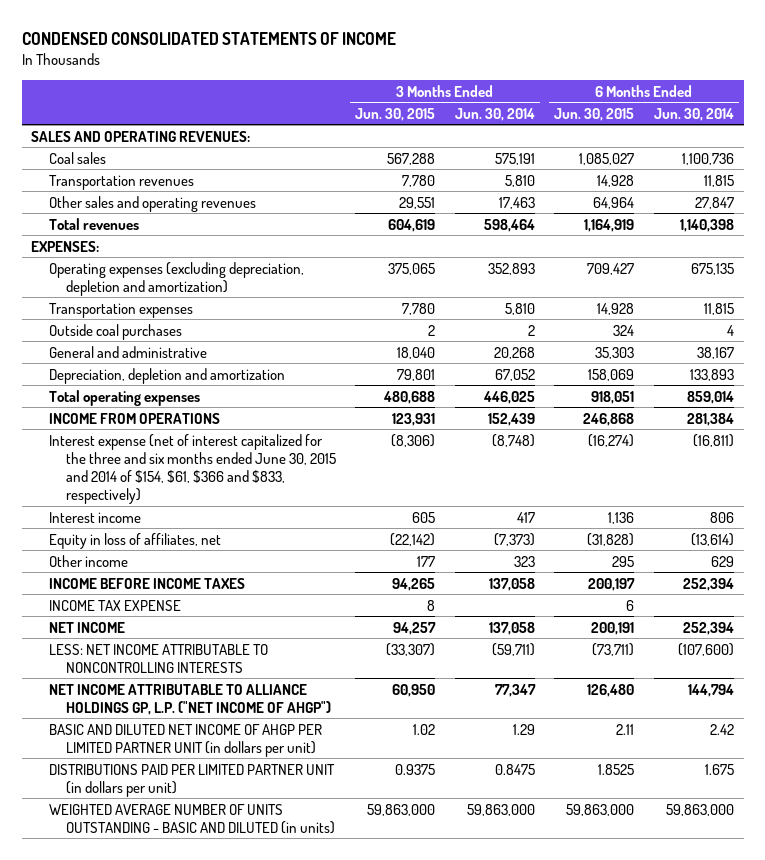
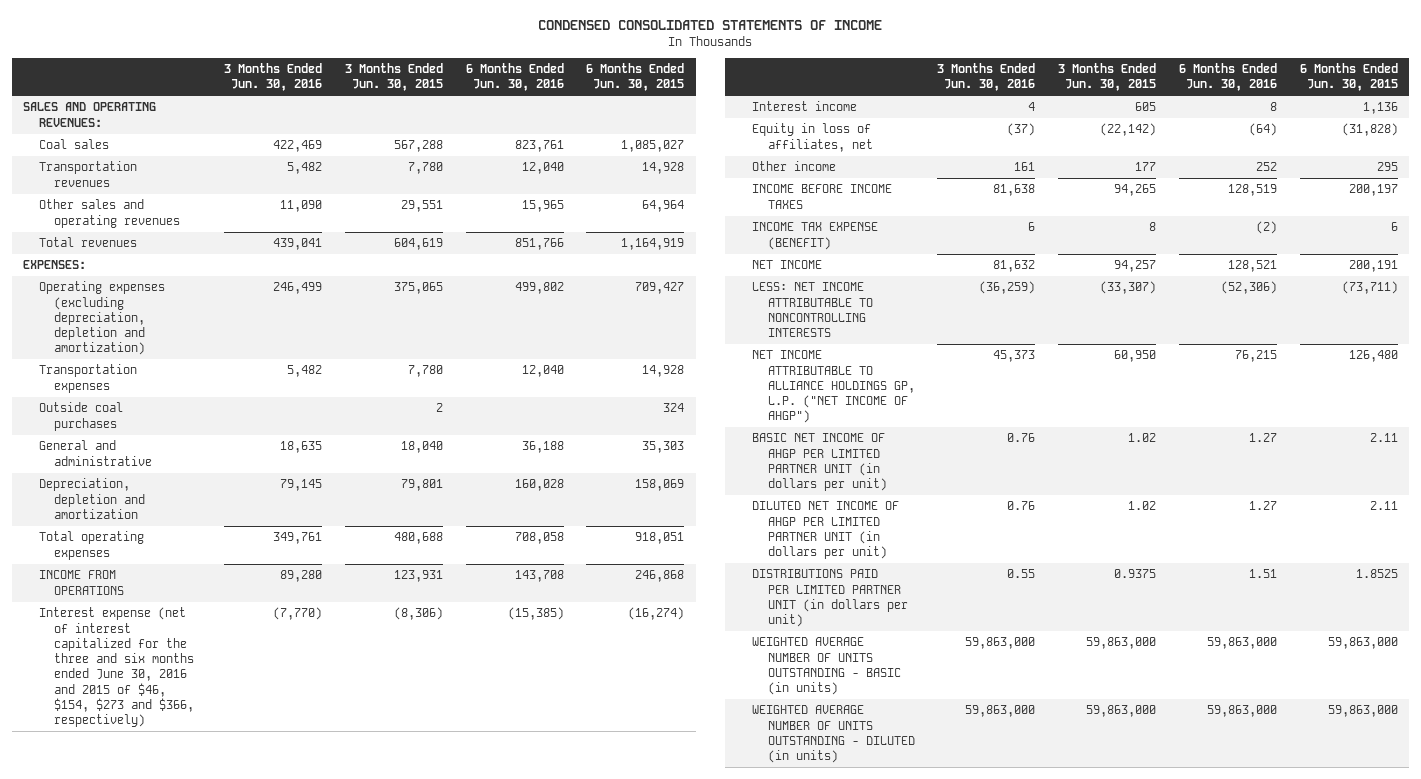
- | 3 Months Ended Jun. 30, 2015 | 3 Months Ended Jun. 30, 2014 | 6 Months Ended Jun. 30, 2015 | 6 Months Ended Jun. 30, 2014
+ | 3 Months Ended Jun. 30, 2016 | 3 Months Ended Jun. 30, 2015 | 6 Months Ended Jun. 30, 2016 | 6 Months Ended Jun. 30, 2015
- Interest expense (net of interest capitalized for the three and six months ended June 30, 2015 and 2014 of $154, $61, $366 and $833, respectively) | (8,306) | (8,748) | (16,274) | (16,811)
+ Interest expense (net of interest capitalized for the three and six months ended June 30, 2016 and 2015 of $46, $154, $273 and $366, respectively) | (7,770) | (8,306) | (15,385) | (16,274)
- INCOME TAX EXPENSE | 8 | | 6 |
+ INCOME TAX EXPENSE (BENEFIT) | 6 | 8 | (2) | 6
- BASIC AND DILUTED NET INCOME OF AHGP PER LIMITED PARTNER UNIT (in dollars per unit) | 1.02 | 1.29 | 2.11 | 2.42
+ BASIC NET INCOME OF AHGP PER LIMITED PARTNER UNIT (in dollars per unit) | 0.76 | 1.02 | 1.27 | 2.11
+ DILUTED NET INCOME OF AHGP PER LIMITED PARTNER UNIT (in dollars per unit) | 0.76 | 1.02 | 1.27 | 2.11
- WEIGHTED AVERAGE NUMBER OF UNITS OUTSTANDING - BASIC AND DILUTED (in units) | 59,863,000 | 59,863,000 | 59,863,000 | 59,863,000
+ WEIGHTED AVERAGE NUMBER OF UNITS OUTSTANDING - BASIC (in units) | 59,863,000 | 59,863,000 | 59,863,000 | 59,863,000
+ WEIGHTED AVERAGE NUMBER OF UNITS OUTSTANDING - DILUTED (in units) | 59,863,000 | 59,863,000 | 59,863,000 | 59,863,000

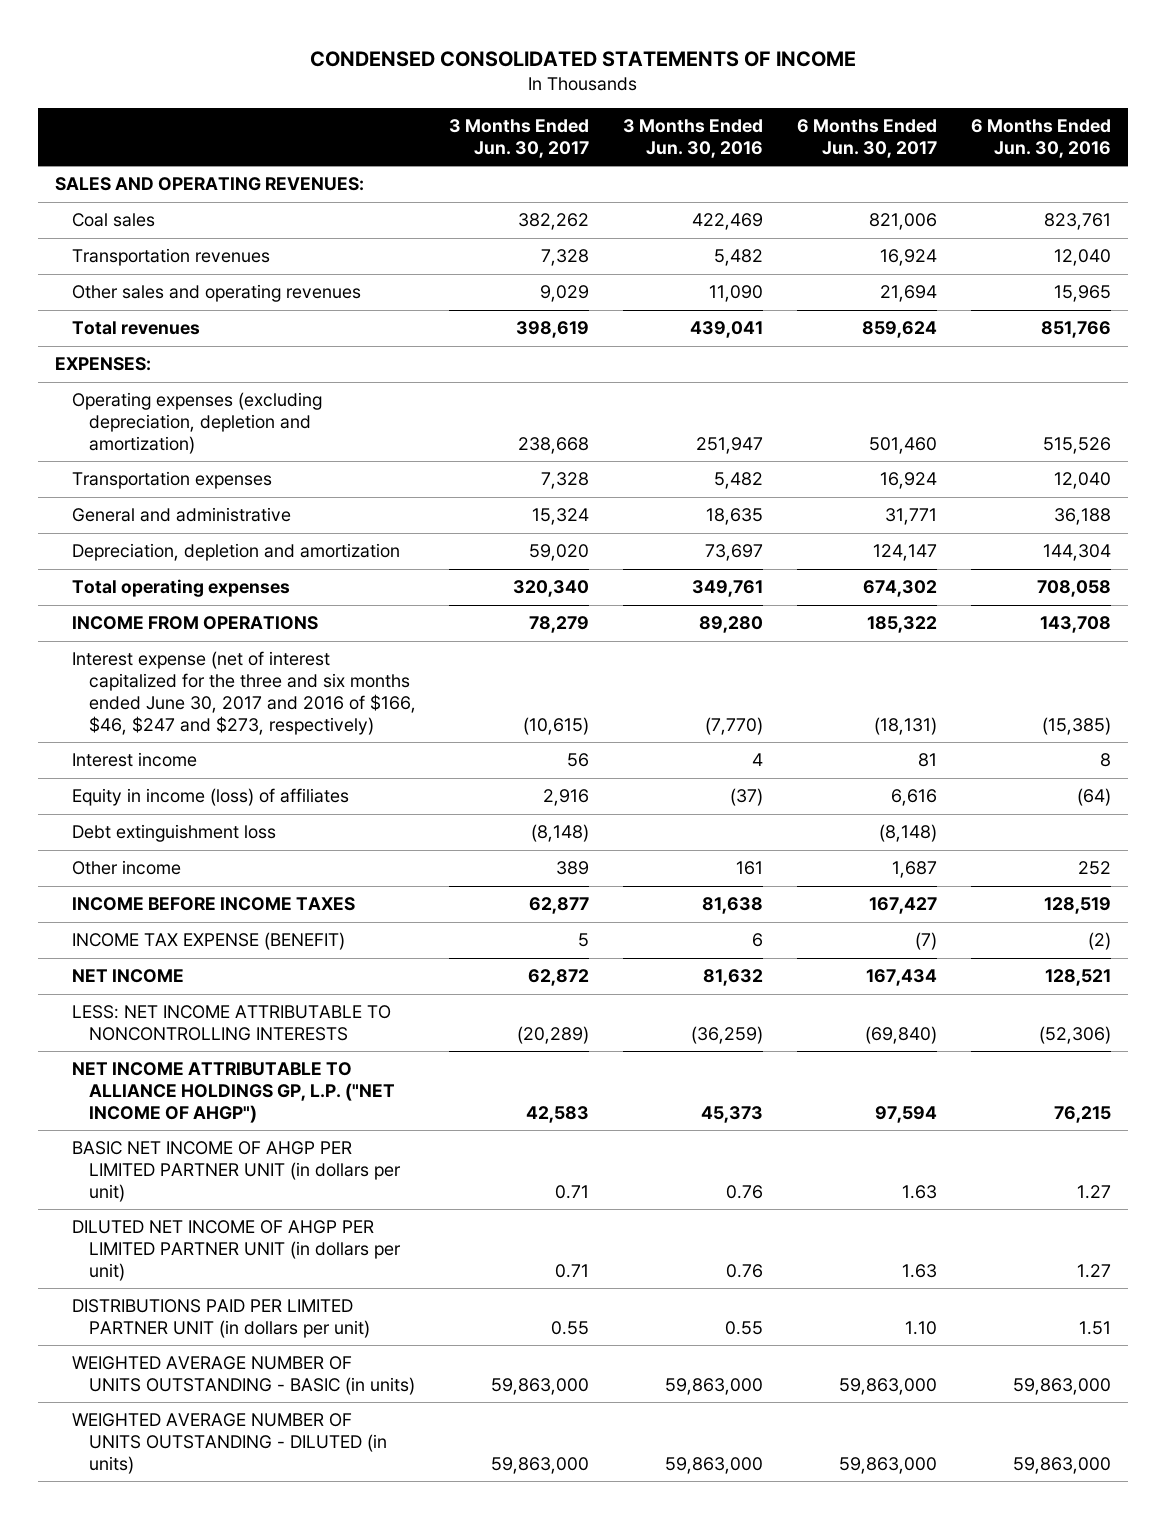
- | 3 Months Ended Jun. 30, 2016 | 3 Months Ended Jun. 30, 2015 | 6 Months Ended Jun. 30, 2016 | 6 Months Ended Jun. 30, 2015
+ | 3 Months Ended Jun. 30, 2017 | 3 Months Ended Jun. 30, 2016 | 6 Months Ended Jun. 30, 2017 | 6 Months Ended Jun. 30, 2016
- Operating expenses (excluding depreciation, depletion and amortization) | 246,499 | 375,065 | 499,802 | 709,427
+ Operating expenses (excluding depreciation, depletion and amortization) | 238,668 | 251,947 | 501,460 | 515,526
- Outside coal purchases | | 2 | | 324
- Depreciation, depletion and amortization | 79,145 | 79,801 | 160,028 | 158,069
+ Depreciation, depletion and amortization | 59,020 | 73,697 | 124,147 | 144,304
- Interest expense (net of interest capitalized for the three and six months ended June 30, 2016 and 2015 of $46, $154, $273 and $366, respectively) | (7,770) | (8,306) | (15,385) | (16,274)
+ Interest expense (net of interest capitalized for the three and six months ended June 30, 2017 and 2016 of $166, $46, $247 and $273, respectively) | (10,615) | (7,770) | (18,131) | (15,385)
- Equity in loss of affiliates, net | (37) | (22,142) | (64) | (31,828)
+ Equity in income (loss) of affiliates | 2,916 | (37) | 6,616 | (64)
+ Debt extinguishment loss | (8,148) | | (8,148) |

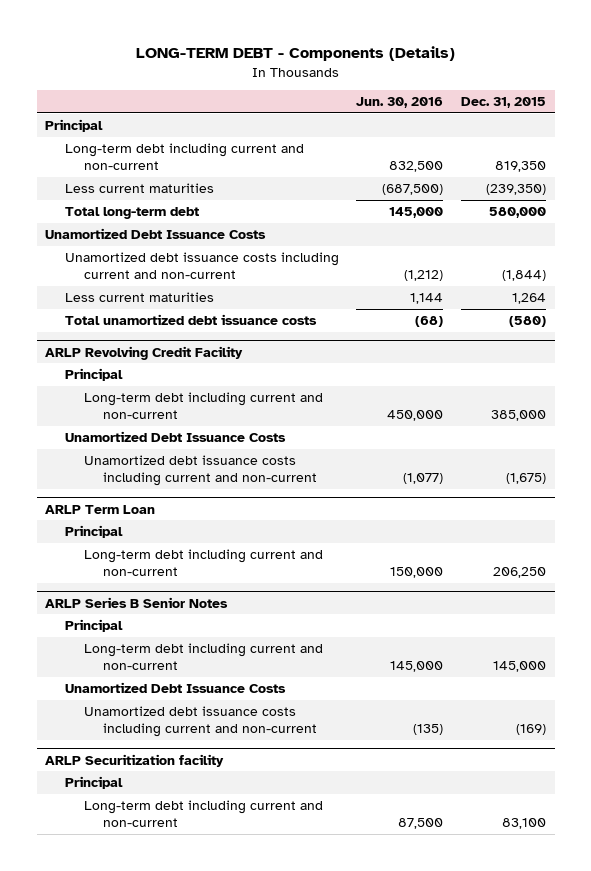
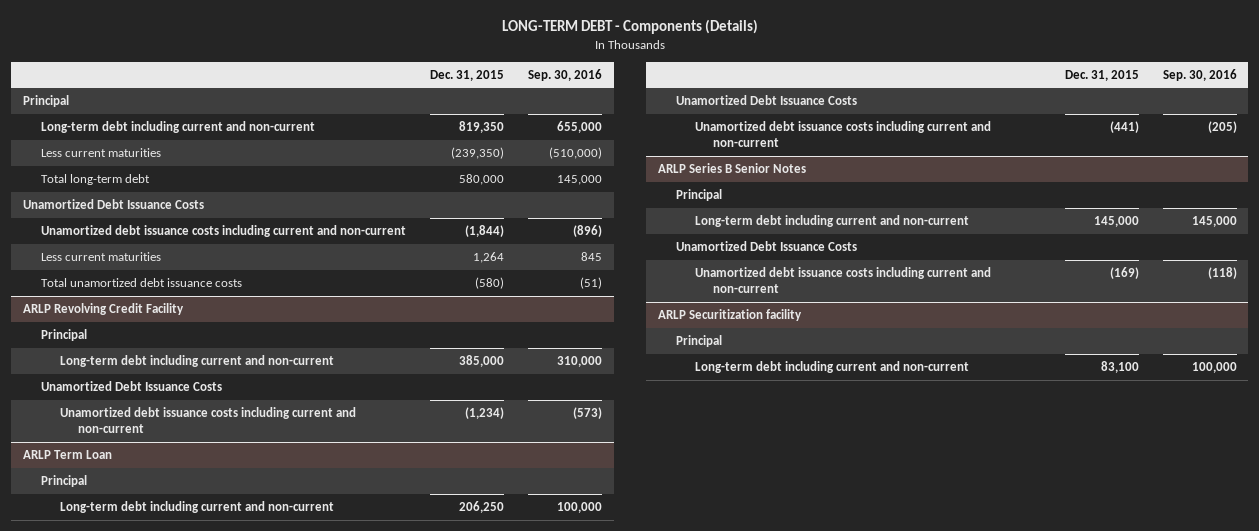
- | Jun. 30, 2016 | Dec. 31, 2015
+ | Dec. 31, 2015 | Sep. 30, 2016
@ ARLP Revolving Credit Facility
- Unamortized debt issuance costs including current and non-current | (1,077) | (1,675)
+ Unamortized debt issuance costs including current and non-current | (1,234) | (573)
@ ARLP Term Loan
+ Unamortized Debt Issuance Costs
+ Unamortized debt issuance costs including current and non-current | (441) | (205)

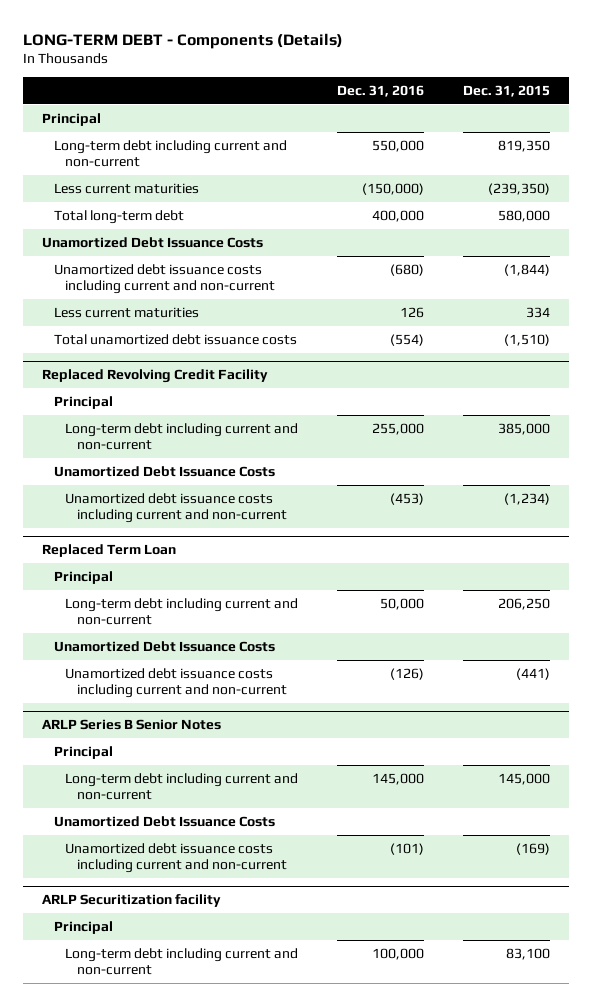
- | Dec. 31, 2015 | Sep. 30, 2016
+ | Dec. 31, 2016 | Dec. 31, 2015
- Less current maturities | 1,264 | 845
- Total unamortized debt issuance costs | (580) | (51)
- ARLP Revolving Credit Facility
+ Less current maturities | 126 | 334
+ Total unamortized debt issuance costs | (554) | (1,510)
+ Replaced Revolving Credit Facility
- ARLP Term Loan
+ Replaced Term Loan

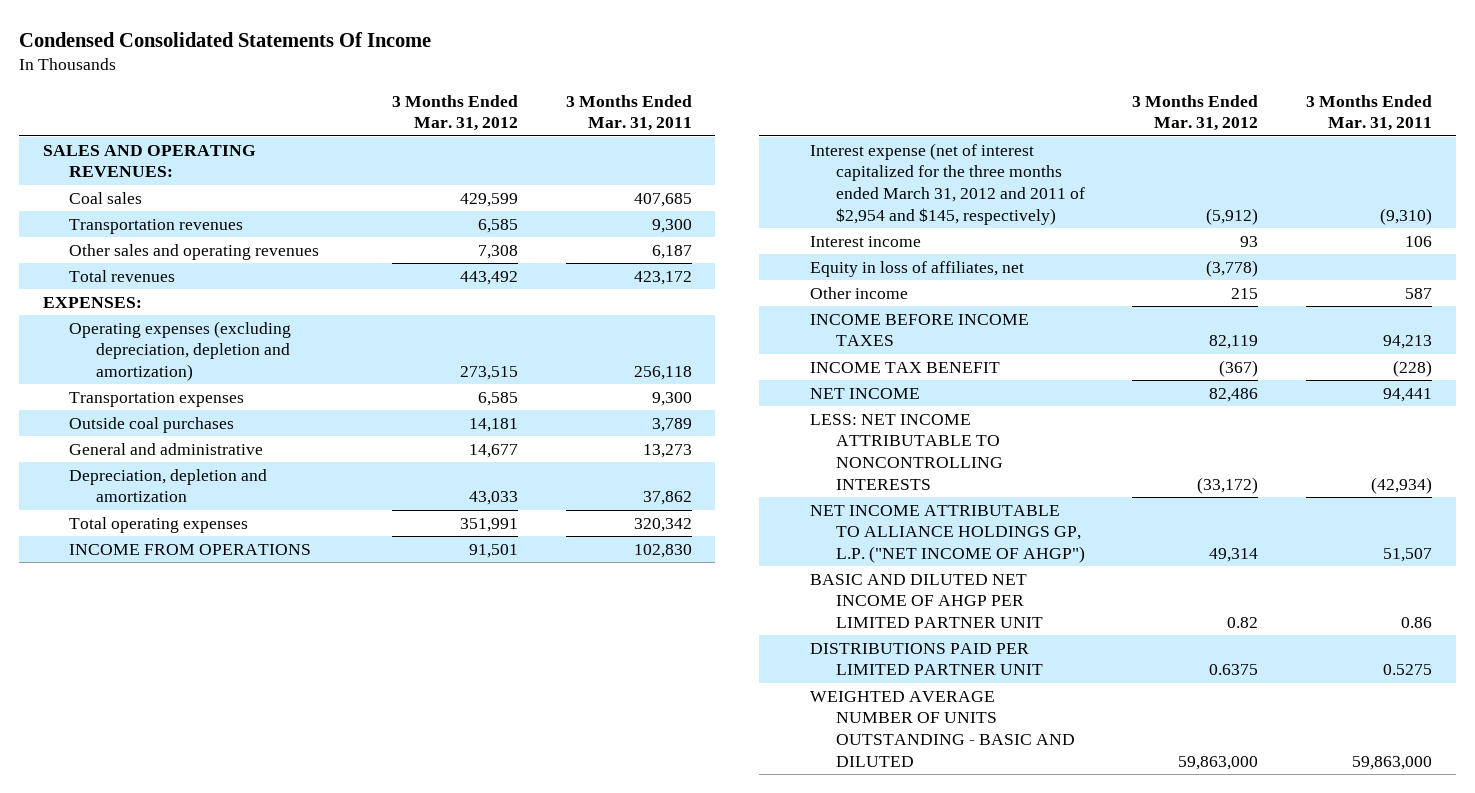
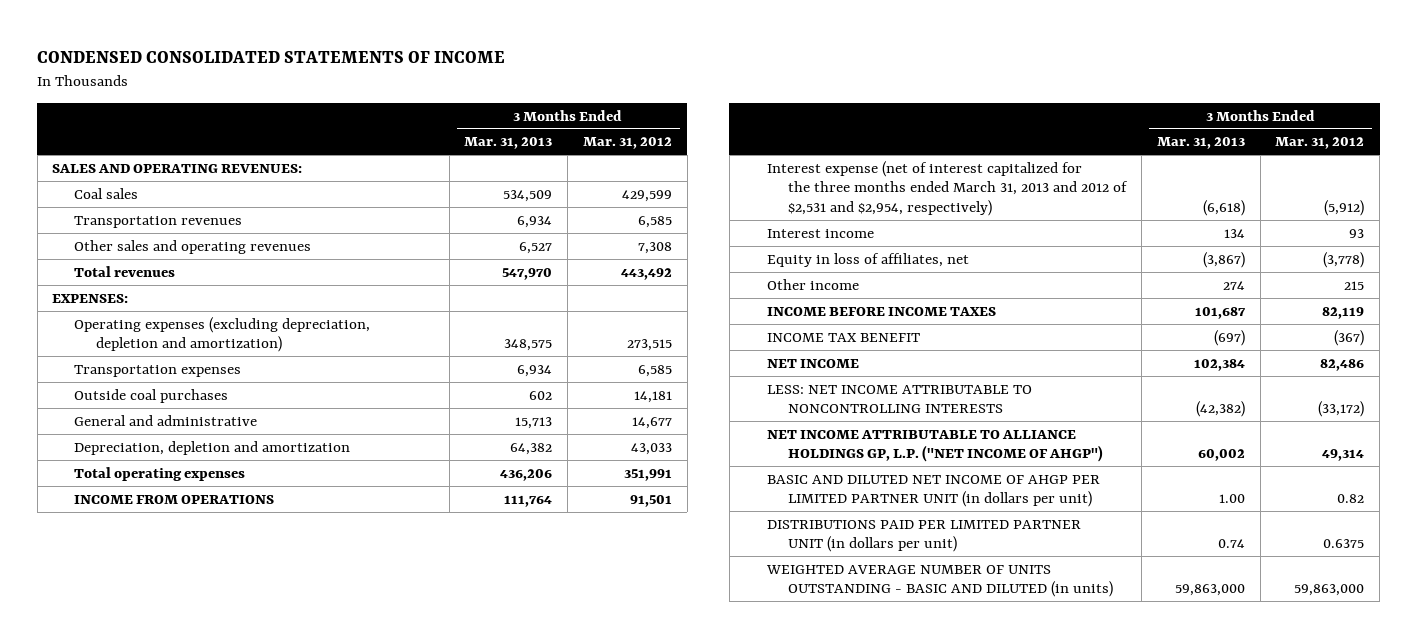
- Condensed Consolidated Statements Of Income
+ CONDENSED CONSOLIDATED STATEMENTS OF INCOME
- | 3 Months Ended Mar. 31, 2012 | 3 Months Ended Mar. 31, 2011
+ | 3 Months Ended Mar. 31, 2013 | 3 Months Ended Mar. 31, 2012
- Interest expense (net of interest capitalized for the three months ended March 31, 2012 and 2011 of $2,954 and $145, respectively) | (5,912) | (9,310)
+ Interest expense (net of interest capitalized for the three months ended March 31, 2013 and 2012 of $2,531 and $2,954, respectively) | (6,618) | (5,912)
- BASIC AND DILUTED NET INCOME OF AHGP PER LIMITED PARTNER UNIT | 0.82 | 0.86
- DISTRIBUTIONS PAID PER LIMITED PARTNER UNIT | 0.6375 | 0.5275
- WEIGHTED AVERAGE NUMBER OF UNITS OUTSTANDING - BASIC AND DILUTED | 59,863,000 | 59,863,000
+ BASIC AND DILUTED NET INCOME OF AHGP PER LIMITED PARTNER UNIT (in dollars per unit) | 1.00 | 0.82
+ DISTRIBUTIONS PAID PER LIMITED PARTNER UNIT (in dollars per unit) | 0.74 | 0.6375
+ WEIGHTED AVERAGE NUMBER OF UNITS OUTSTANDING - BASIC AND DILUTED (in units) | 59,863,000 | 59,863,000

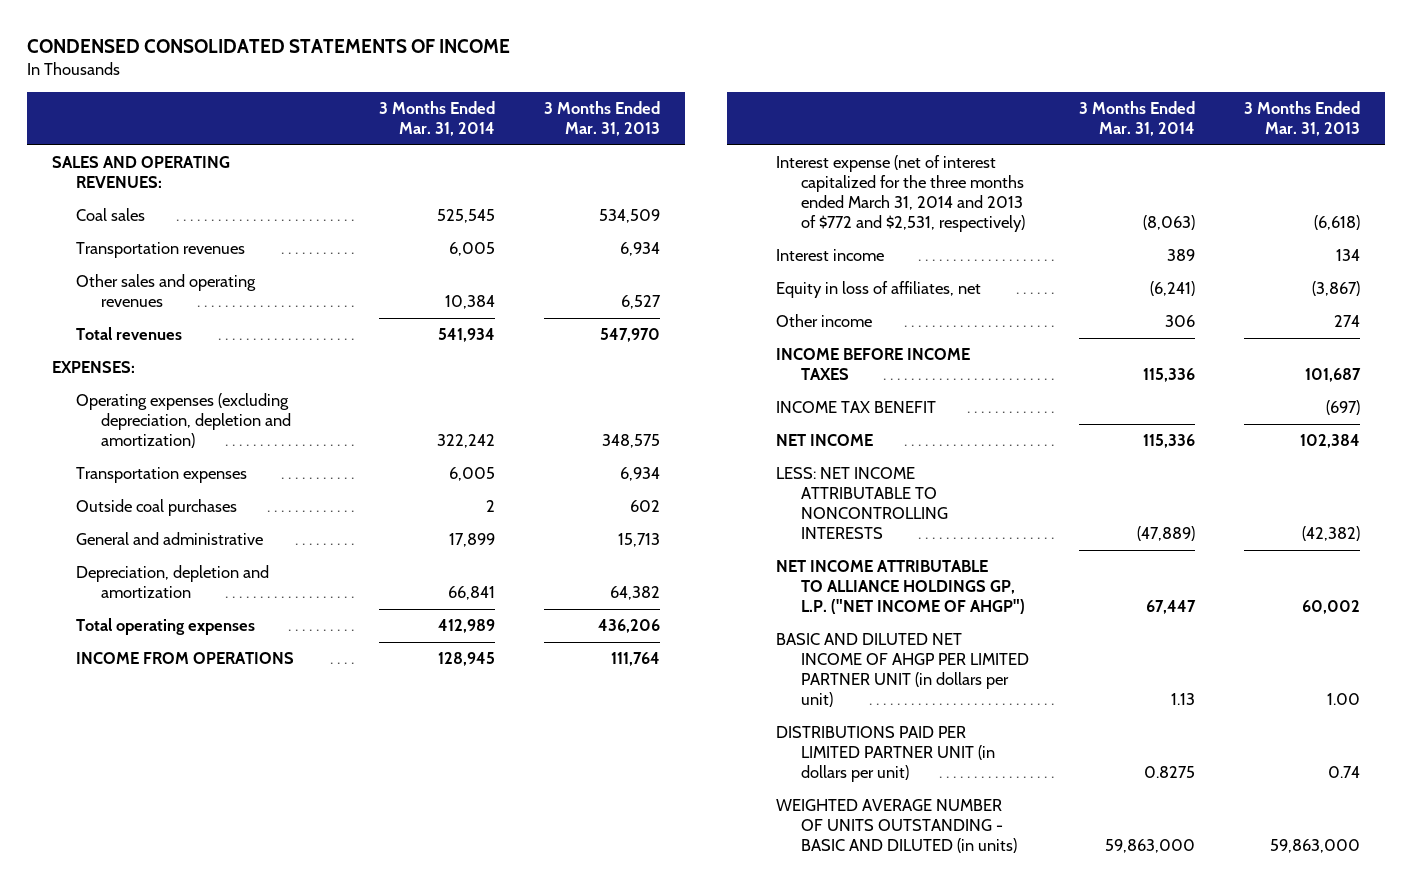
- | 3 Months Ended Mar. 31, 2013 | 3 Months Ended Mar. 31, 2012
+ | 3 Months Ended Mar. 31, 2014 | 3 Months Ended Mar. 31, 2013
- Interest expense (net of interest capitalized for the three months ended March 31, 2013 and 2012 of $2,531 and $2,954, respectively) | (6,618) | (5,912)
+ Interest expense (net of interest capitalized for the three months ended March 31, 2014 and 2013 of $772 and $2,531, respectively) | (8,063) | (6,618)

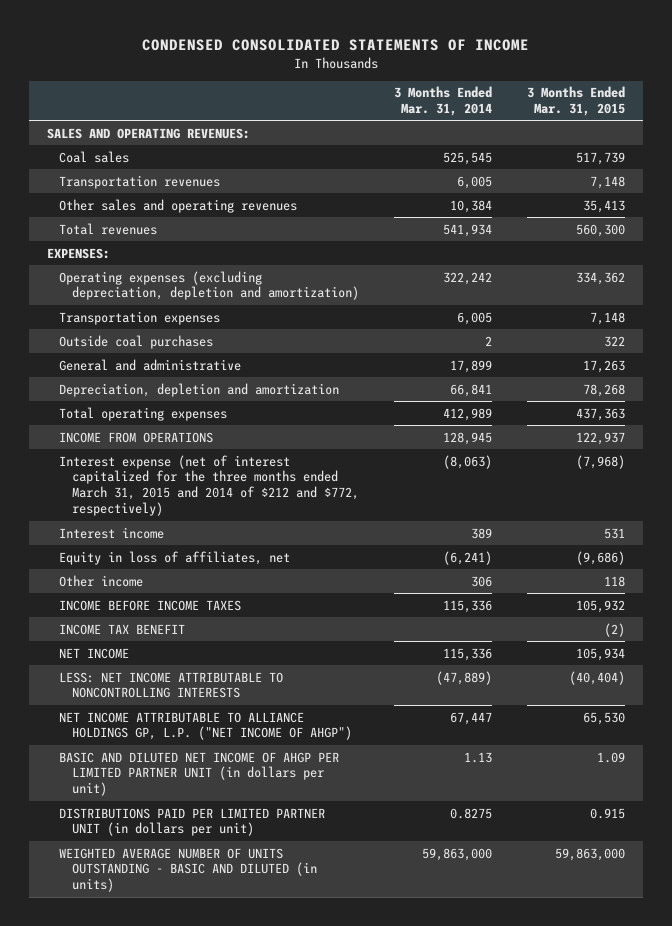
- | 3 Months Ended Mar. 31, 2014 | 3 Months Ended Mar. 31, 2013
+ | 3 Months Ended Mar. 31, 2014 | 3 Months Ended Mar. 31, 2015
- Interest expense (net of interest capitalized for the three months ended March 31, 2014 and 2013 of $772 and $2,531, respectively) | (8,063) | (6,618)
+ Interest expense (net of interest capitalized for the three months ended March 31, 2015 and 2014 of $212 and $772, respectively) | (8,063) | (7,968)

